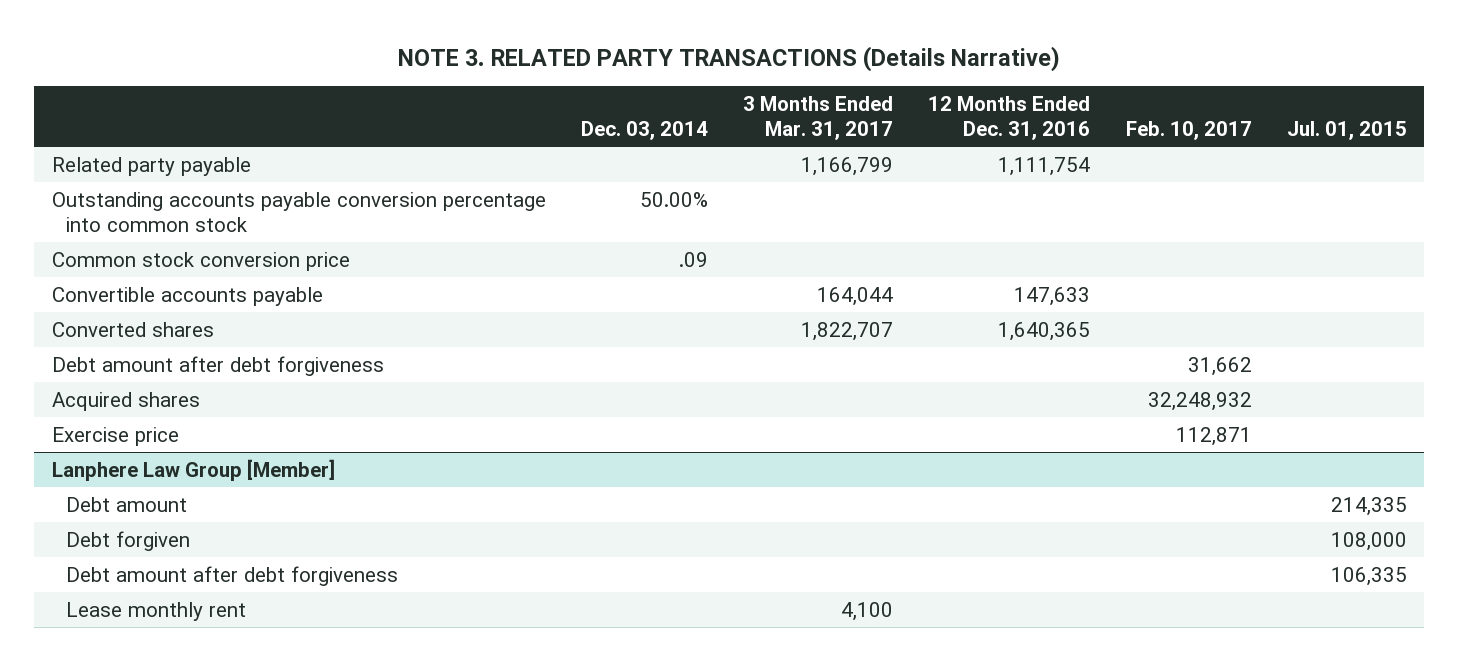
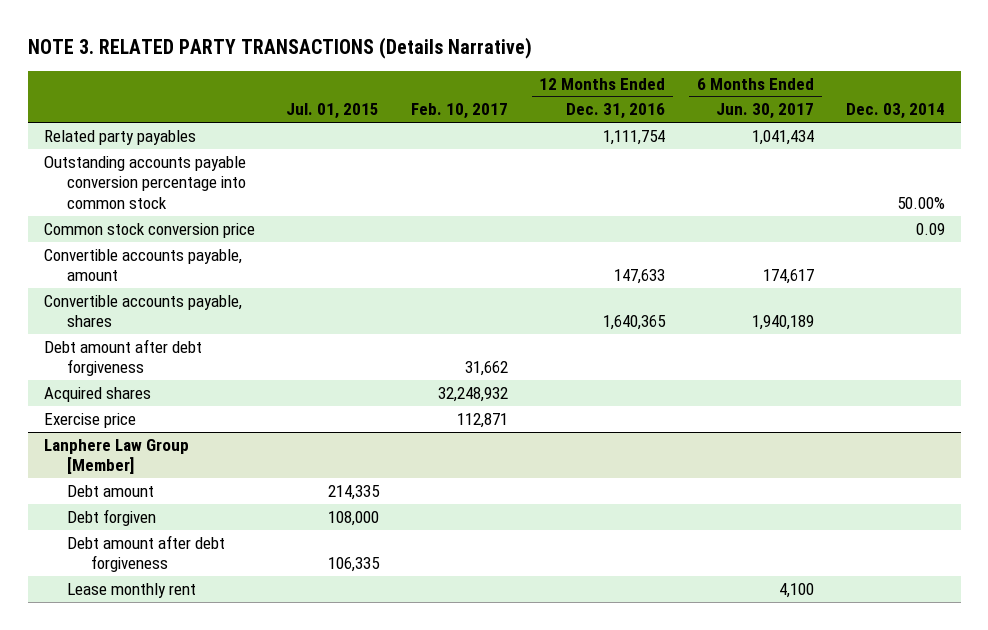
- | Dec. 03, 2014 | 3 Months Ended Mar. 31, 2017 | 12 Months Ended Dec. 31, 2016 | Feb. 10, 2017 | Jul. 01, 2015
+ | Jul. 01, 2015 | Feb. 10, 2017 | 12 Months Ended Dec. 31, 2016 | 6 Months Ended Jun. 30, 2017 | Dec. 03, 2014
- Related party payable | | 1,166,799 | 1,111,754 | |
+ Related party payables | | | 1,111,754 | 1,041,434 |
- Common stock conversion price | .09 | | | |
- Convertible accounts payable | | 164,044 | 147,633 | |
- Converted shares | | 1,822,707 | 1,640,365 | |
+ Common stock conversion price | | | | | 0.09
+ Convertible accounts payable, amount | | | 147,633 | 174,617 |
+ Convertible accounts payable, shares | | | 1,640,365 | 1,940,189 |

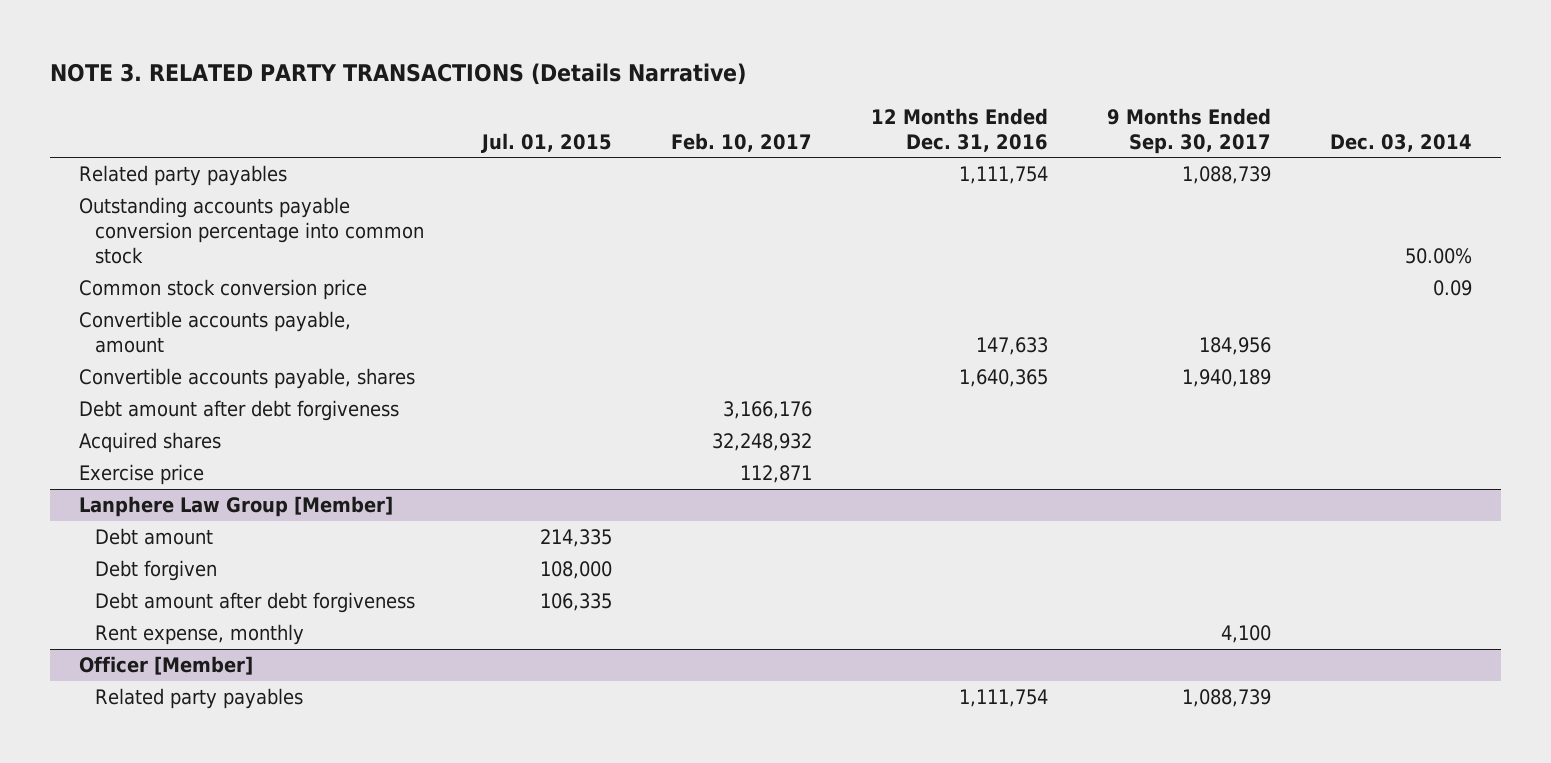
- | Jul. 01, 2015 | Feb. 10, 2017 | 12 Months Ended Dec. 31, 2016 | 6 Months Ended Jun. 30, 2017 | Dec. 03, 2014
+ | Jul. 01, 2015 | Feb. 10, 2017 | 12 Months Ended Dec. 31, 2016 | 9 Months Ended Sep. 30, 2017 | Dec. 03, 2014
- Debt amount after debt forgiveness | | 31,662 | | |
+ Debt amount after debt forgiveness | | 3,166,176 | | |
@ Lanphere Law Group [Member]
- Lease monthly rent | | | | 4,100 |
+ Rent expense, monthly | | | | 4,100 |
+ Officer [Member]
+ Related party payables | | | 1,111,754 | 1,088,739 |

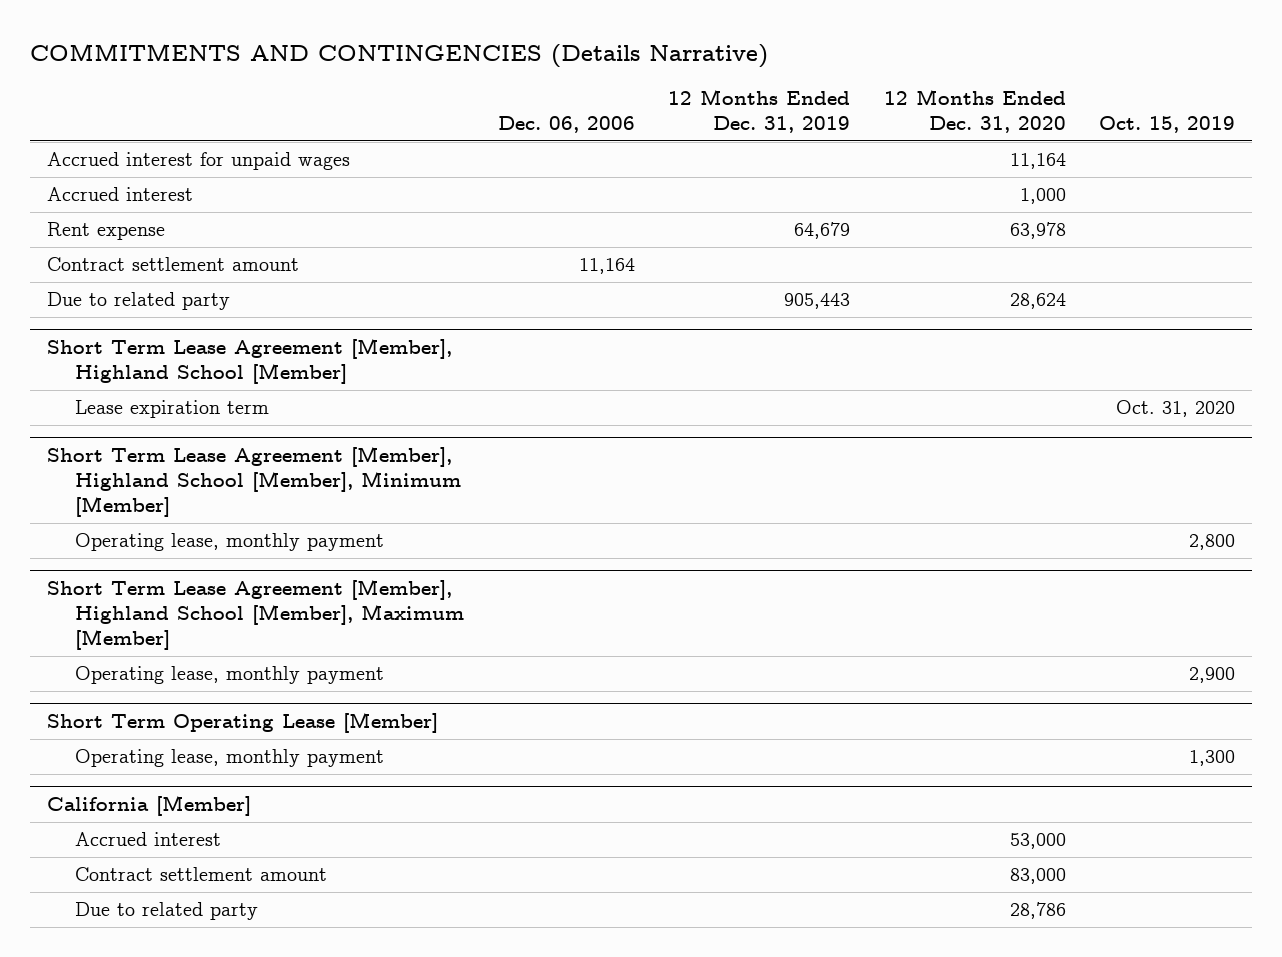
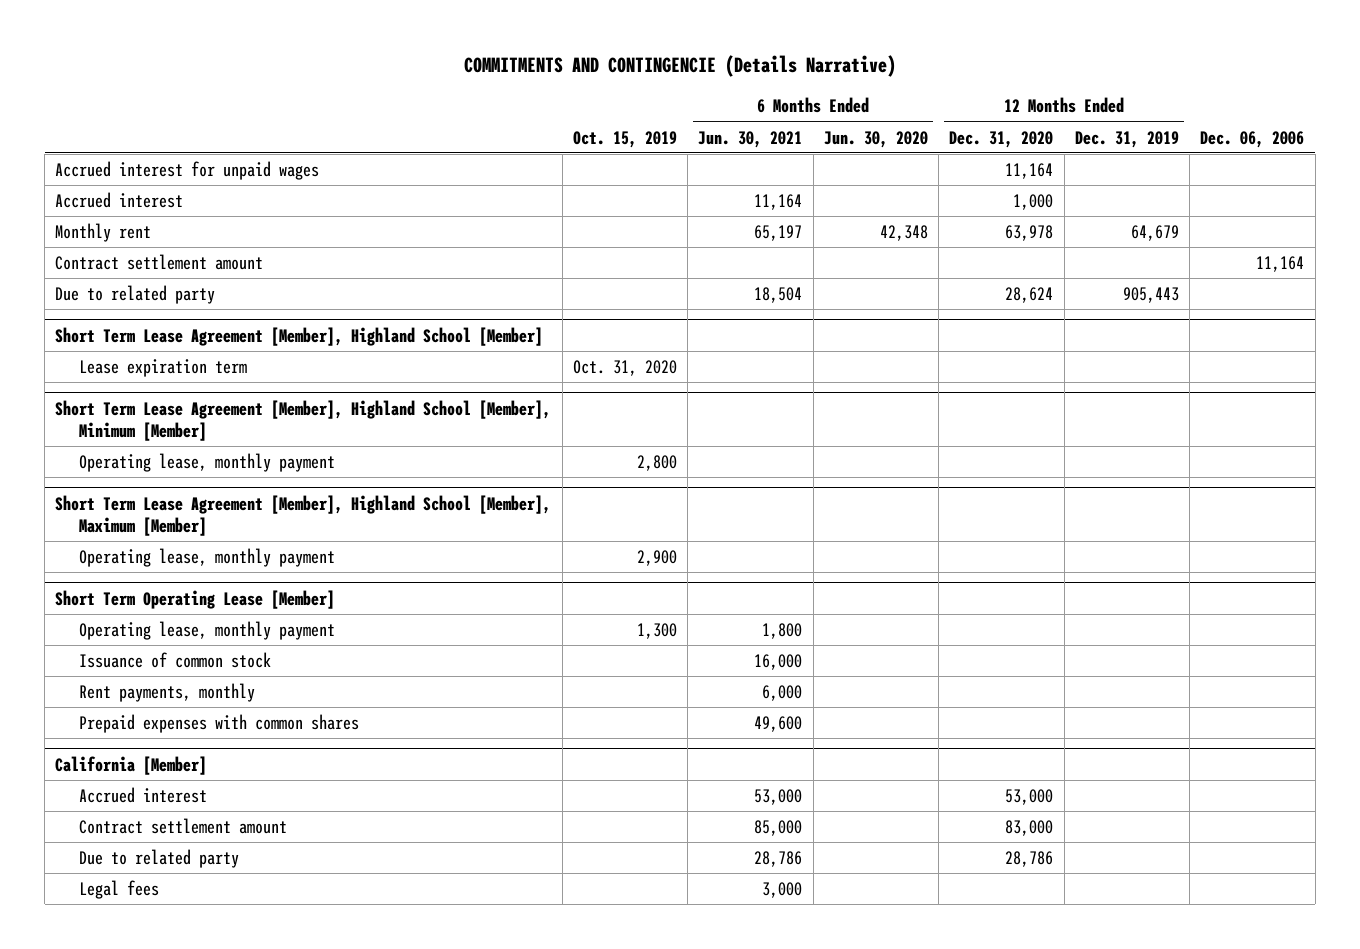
- COMMITMENTS AND CONTINGENCIES (Details Narrative)
+ COMMITMENTS AND CONTINGENCIE (Details Narrative)
- | Dec. 06, 2006 | 12 Months Ended Dec. 31, 2019 | 12 Months Ended Dec. 31, 2020 | Oct. 15, 2019
+ | Oct. 15, 2019 | 6 Months Ended Jun. 30, 2021 | 6 Months Ended Jun. 30, 2020 | 12 Months Ended Dec. 31, 2020 | 12 Months Ended Dec. 31, 2019 | Dec. 06, 2006
- Rent expense | | 64,679 | 63,978 |
+ Monthly rent | | 65,197 | 42,348 | 63,978 | 64,679 |
@ Short Term Operating Lease [Member]
+ Issuance of common stock | | 16,000 | | | |
+ Rent payments, monthly | | 6,000 | | | |
+ Prepaid expenses with common shares | | 49,600 | | | |
@ California [Member]
+ Legal fees | | 3,000 | | | |

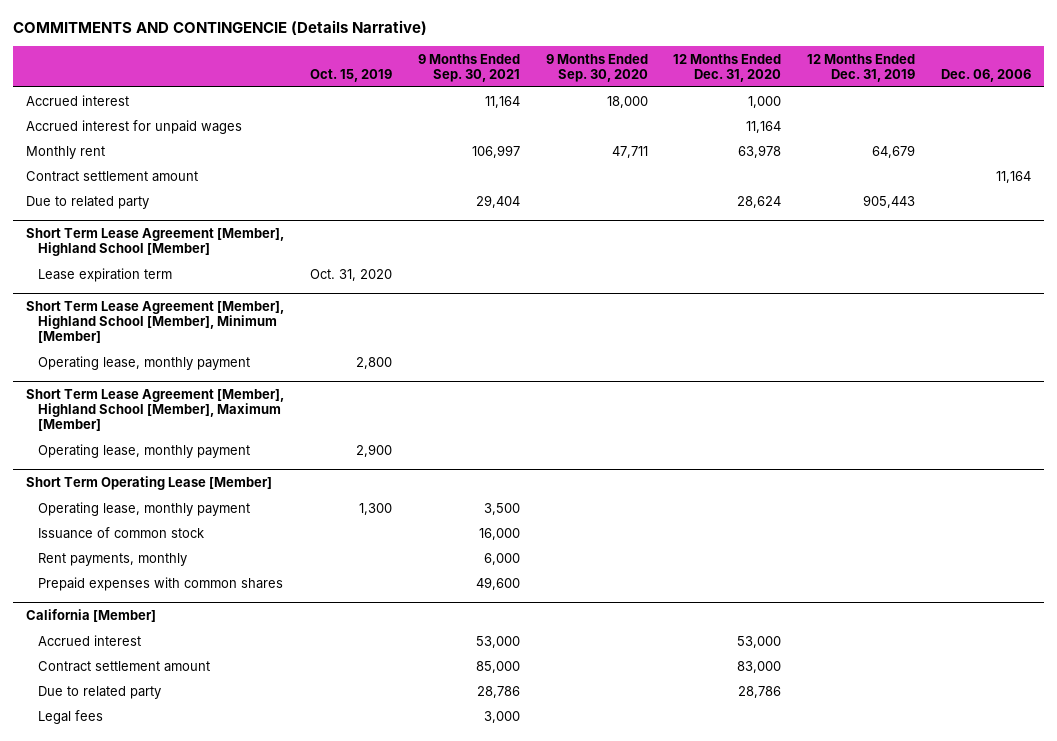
- | Oct. 15, 2019 | 6 Months Ended Jun. 30, 2021 | 6 Months Ended Jun. 30, 2020 | 12 Months Ended Dec. 31, 2020 | 12 Months Ended Dec. 31, 2019 | Dec. 06, 2006
+ | Oct. 15, 2019 | 9 Months Ended Sep. 30, 2021 | 9 Months Ended Sep. 30, 2020 | 12 Months Ended Dec. 31, 2020 | 12 Months Ended Dec. 31, 2019 | Dec. 06, 2006
moved down: Accrued interest for unpaid wages | | | | 11,164 | |

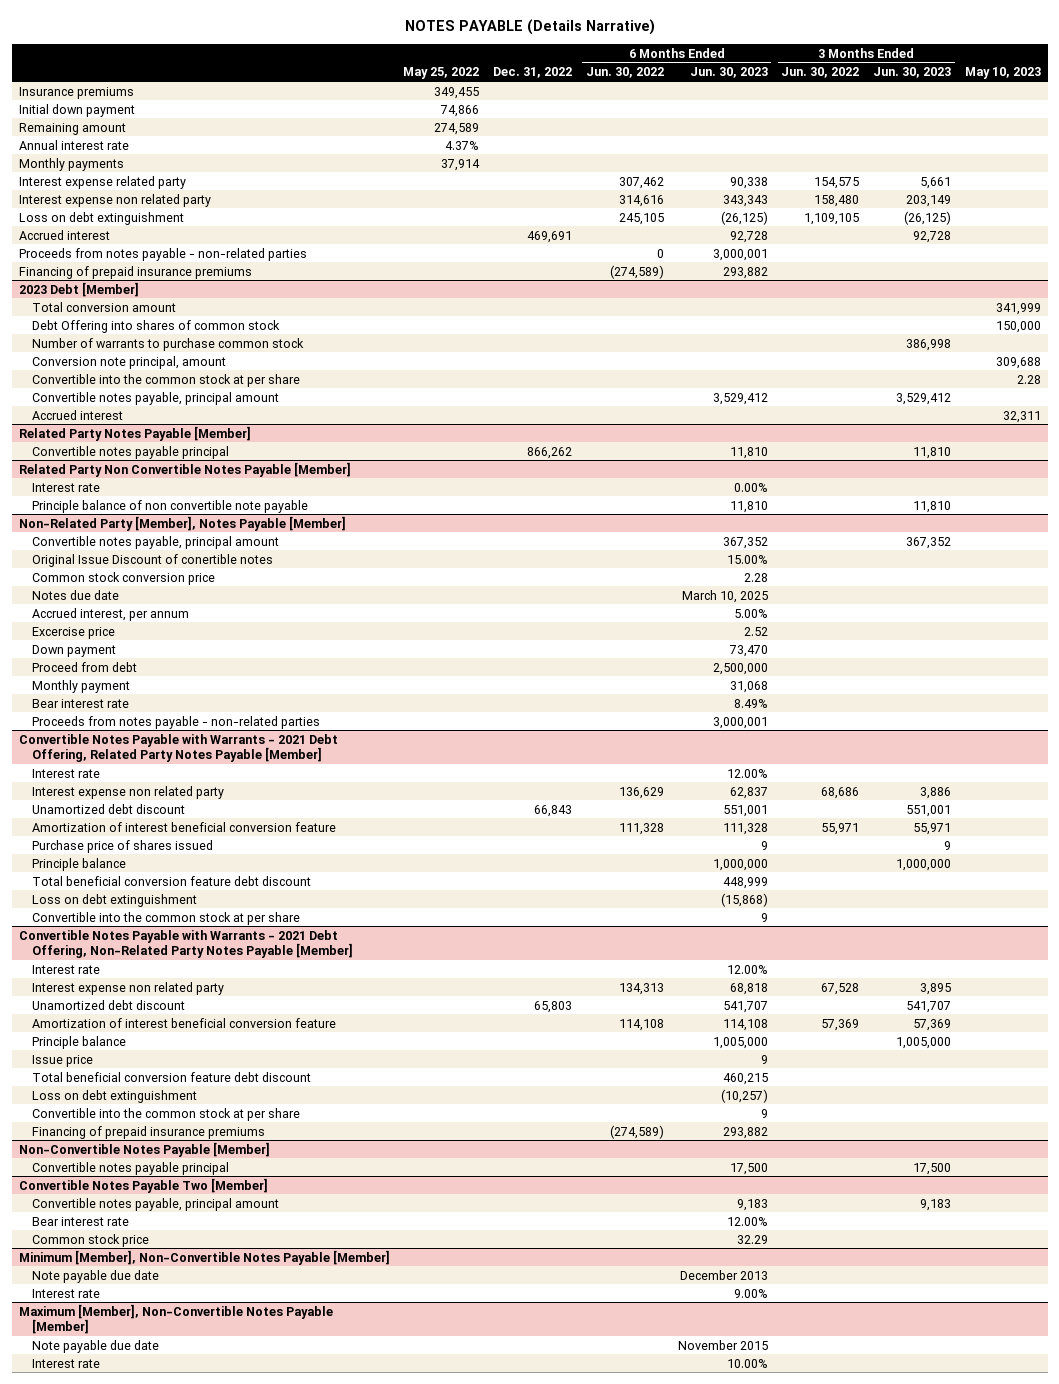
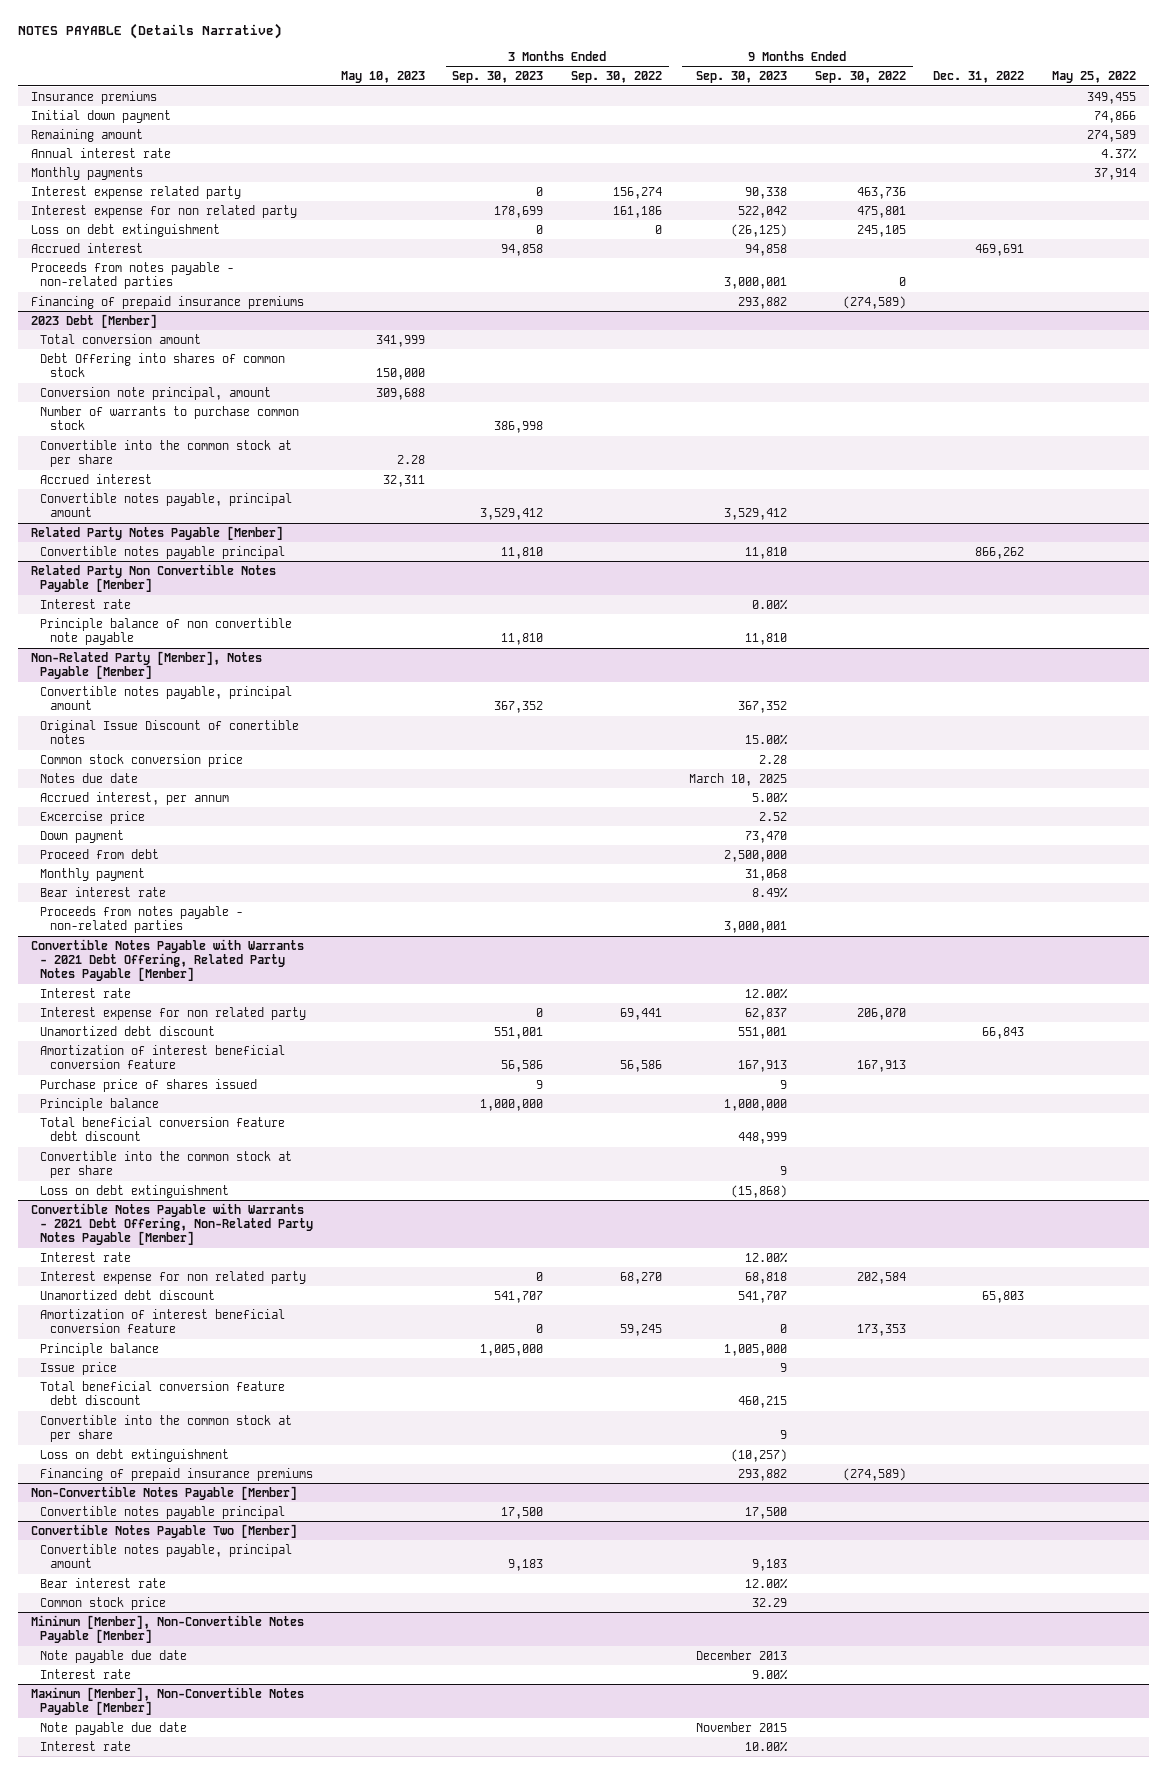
- | May 25, 2022 | Dec. 31, 2022 | 6 Months Ended Jun. 30, 2022 | 6 Months Ended Jun. 30, 2023 | 3 Months Ended Jun. 30, 2022 | 3 Months Ended Jun. 30, 2023 | May 10, 2023
+ | May 10, 2023 | 3 Months Ended Sep. 30, 2023 | 3 Months Ended Sep. 30, 2022 | 9 Months Ended Sep. 30, 2023 | 9 Months Ended Sep. 30, 2022 | Dec. 31, 2022 | May 25, 2022
- Interest expense non related party | | | 314,616 | 343,343 | 158,480 | 203,149 |
+ Interest expense for non related party | | 178,699 | 161,186 | 522,042 | 475,801 | |
@ 2023 Debt [Member]
moved down: Number of warrants to purchase common stock | | 386,998 | | | | |
moved down: Convertible notes payable, principal amount | | 3,529,412 | | 3,529,412 | | |
@ Convertible Notes Payable with Warrants - 2021 Debt Offering, Related Party Notes Payable [Member]
- Interest expense non related party | | | 136,629 | 62,837 | 68,686 | 3,886 |
+ Interest expense for non related party | | 0 | 69,441 | 62,837 | 206,070 | |
moved down: Loss on debt extinguishment | | | | (15,868) | | |
@ Convertible Notes Payable with Warrants - 2021 Debt Offering, Non-Related Party Notes Payable [Member]
- Interest expense non related party | | | 134,313 | 68,818 | 67,528 | 3,895 |
+ Interest expense for non related party | | 0 | 68,270 | 68,818 | 202,584 | |
moved down: Loss on debt extinguishment | | | | (10,257) | | |

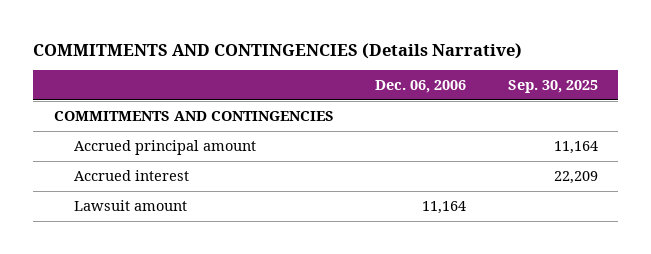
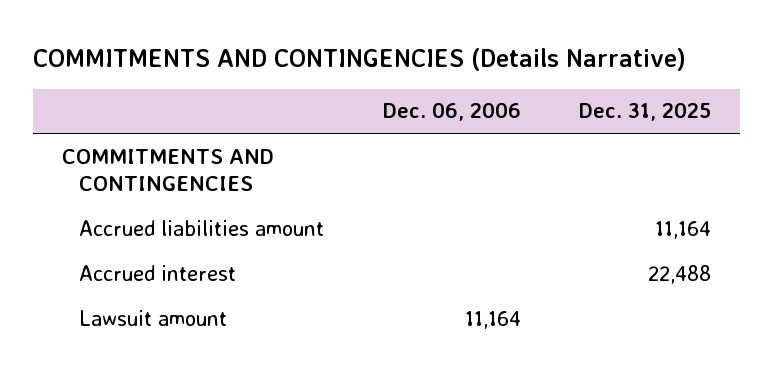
- | Dec. 06, 2006 | Sep. 30, 2025
+ | Dec. 06, 2006 | Dec. 31, 2025
- Accrued principal amount | | 11,164
+ Accrued liabilities amount | | 11,164

